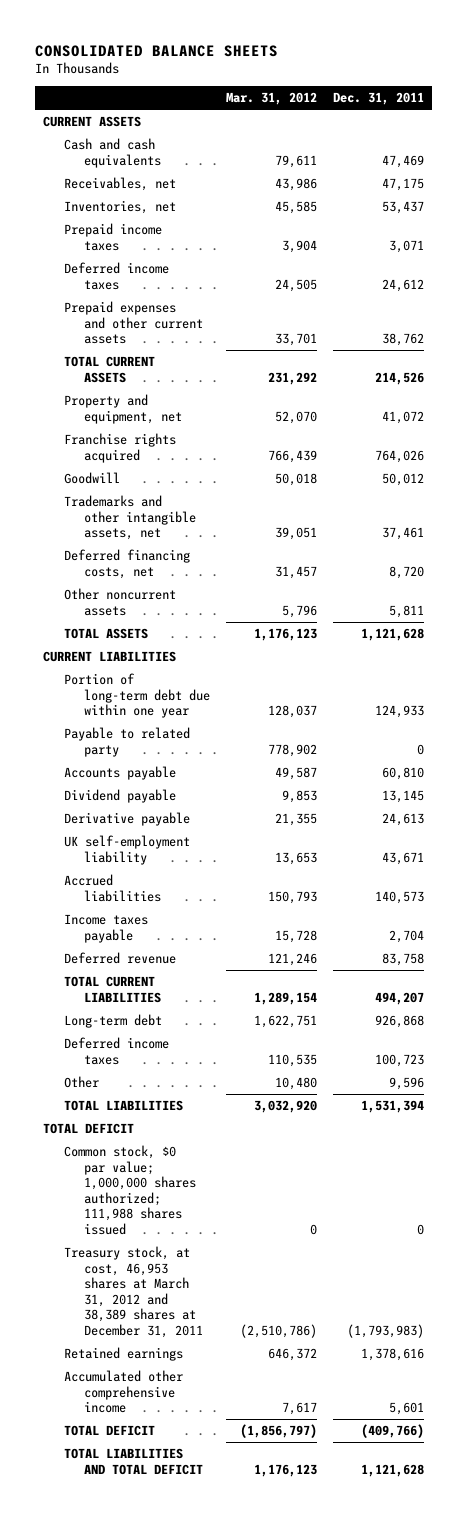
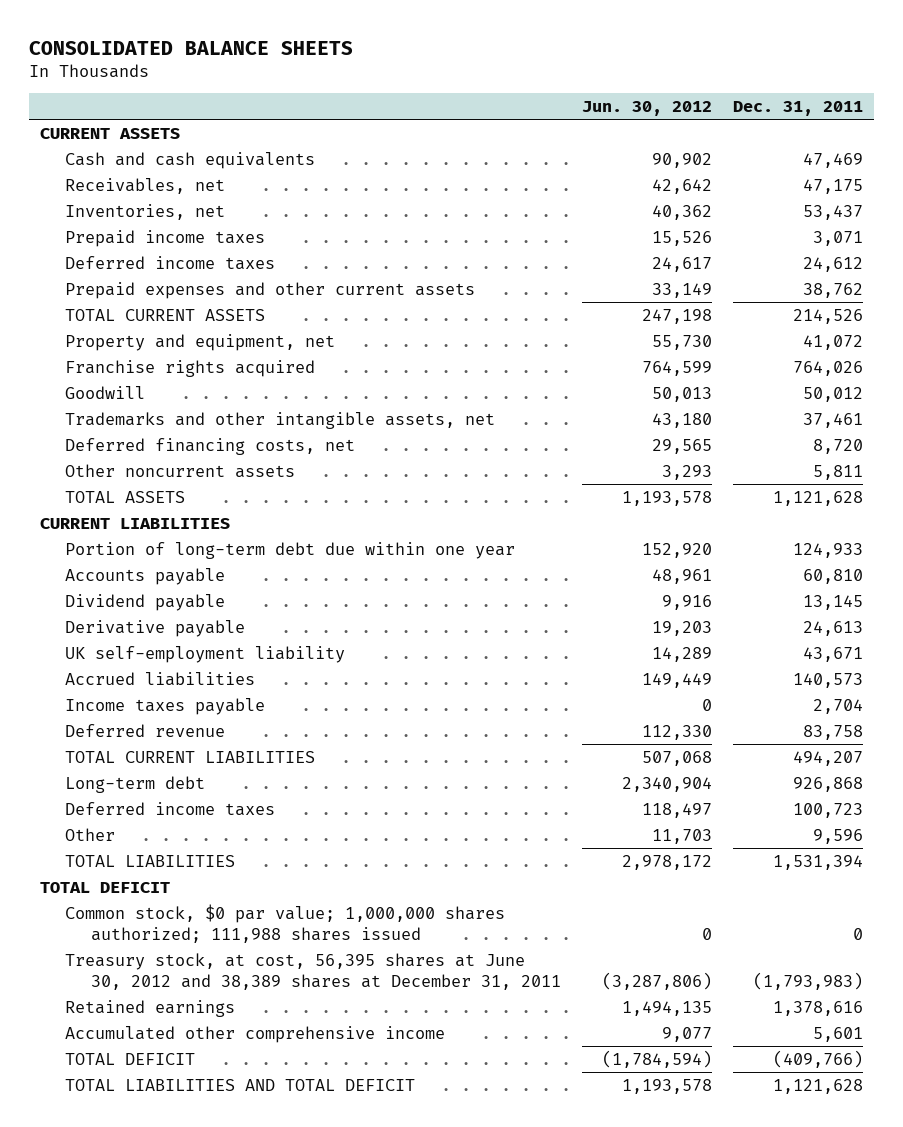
- | Mar. 31, 2012 | Dec. 31, 2011
+ | Jun. 30, 2012 | Dec. 31, 2011
- Payable to related party | 778,902 | 0
- Treasury stock, at cost, 46,953 shares at March 31, 2012 and 38,389 shares at December 31, 2011 | (2,510,786) | (1,793,983)
+ Treasury stock, at cost, 56,395 shares at June 30, 2012 and 38,389 shares at December 31, 2011 | (3,287,806) | (1,793,983)

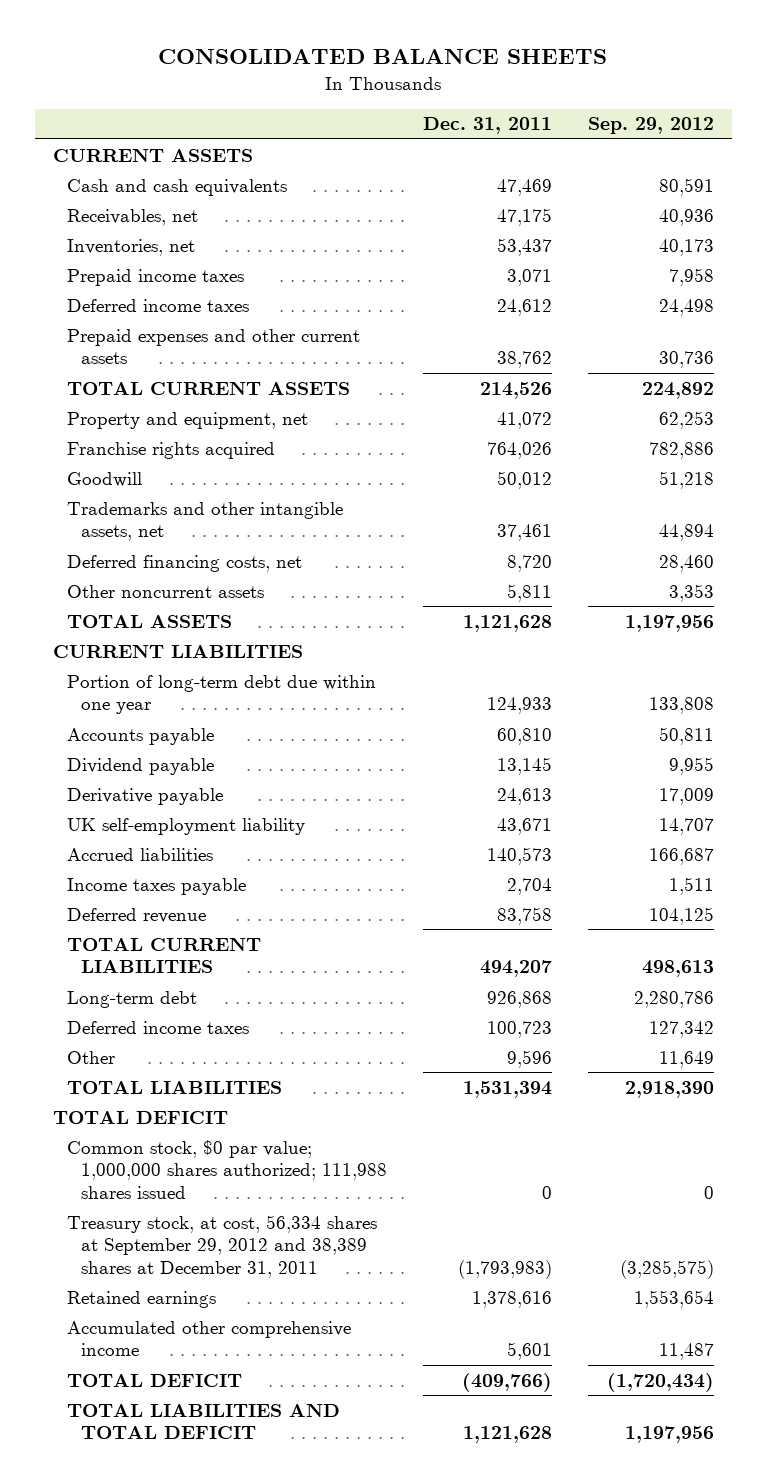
- | Jun. 30, 2012 | Dec. 31, 2011
+ | Dec. 31, 2011 | Sep. 29, 2012
- Treasury stock, at cost, 56,395 shares at June 30, 2012 and 38,389 shares at December 31, 2011 | (3,287,806) | (1,793,983)
+ Treasury stock, at cost, 56,334 shares at September 29, 2012 and 38,389 shares at December 31, 2011 | (1,793,983) | (3,285,575)

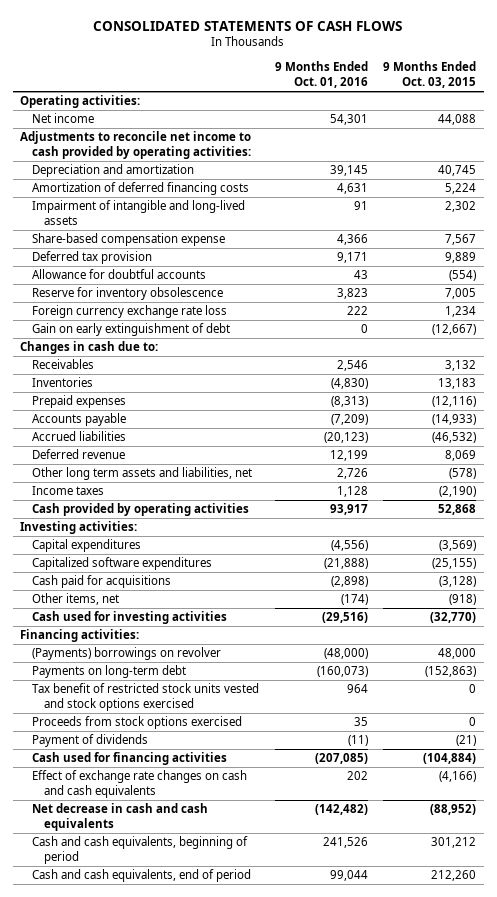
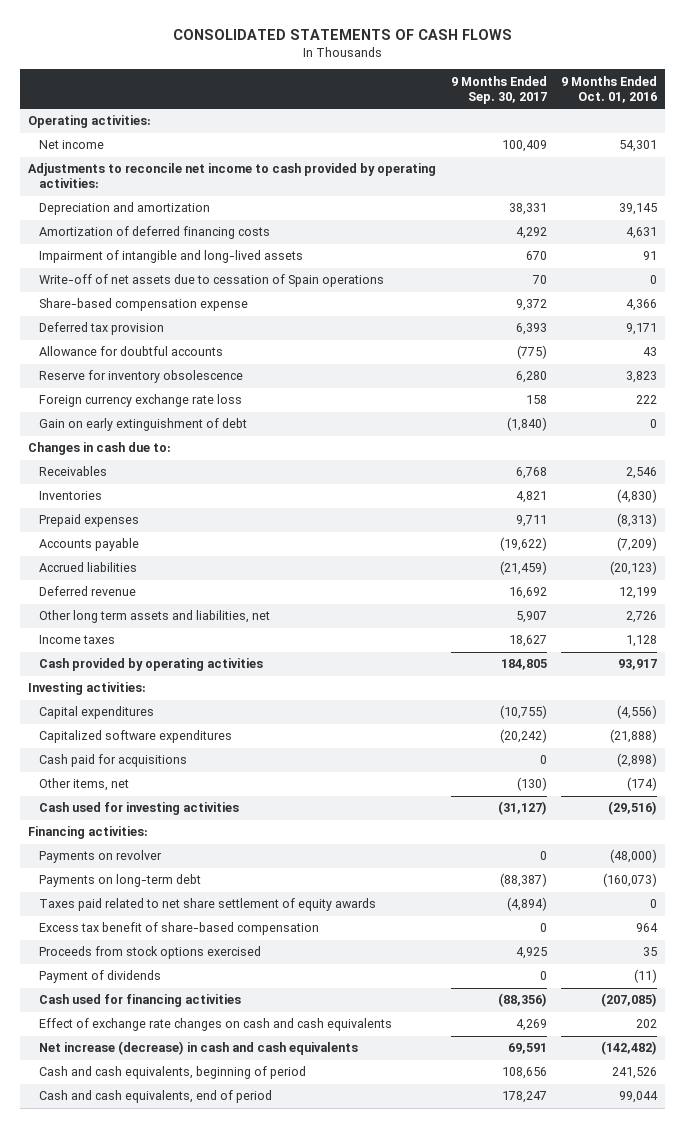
- | 9 Months Ended Oct. 01, 2016 | 9 Months Ended Oct. 03, 2015
+ | 9 Months Ended Sep. 30, 2017 | 9 Months Ended Oct. 01, 2016
+ Write-off of net assets due to cessation of Spain operations | 70 | 0
- (Payments) borrowings on revolver | (48,000) | 48,000
+ Payments on revolver | 0 | (48,000)
- Tax benefit of restricted stock units vested and stock options exercised | 964 | 0
+ Taxes paid related to net share settlement of equity awards | (4,894) | 0
+ Excess tax benefit of share-based compensation | 0 | 964
- Net decrease in cash and cash equivalents | (142,482) | (88,952)
+ Net increase (decrease) in cash and cash equivalents | 69,591 | (142,482)

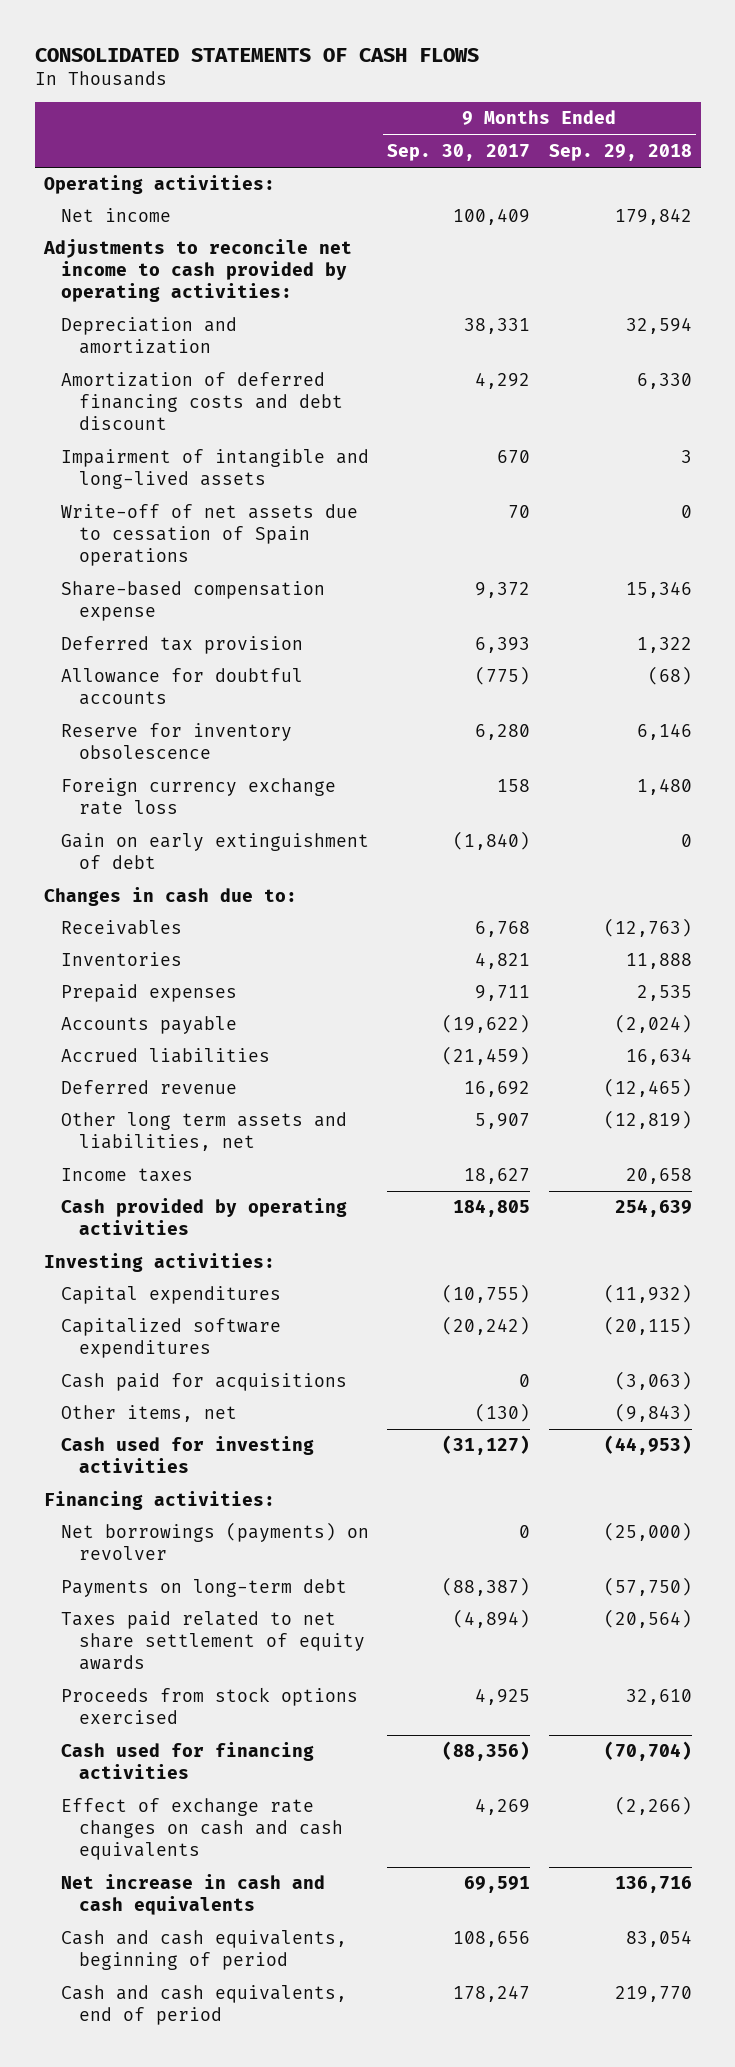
- | 9 Months Ended Sep. 30, 2017 | 9 Months Ended Oct. 01, 2016
+ | 9 Months Ended Sep. 30, 2017 | 9 Months Ended Sep. 29, 2018
- Amortization of deferred financing costs | 4,292 | 4,631
+ Amortization of deferred financing costs and debt discount | 4,292 | 6,330
- Payments on revolver | 0 | (48,000)
+ Net borrowings (payments) on revolver | 0 | (25,000)
- Excess tax benefit of share-based compensation | 0 | 964
- Payment of dividends | 0 | (11)
- Net increase (decrease) in cash and cash equivalents | 69,591 | (142,482)
+ Net increase in cash and cash equivalents | 69,591 | 136,716

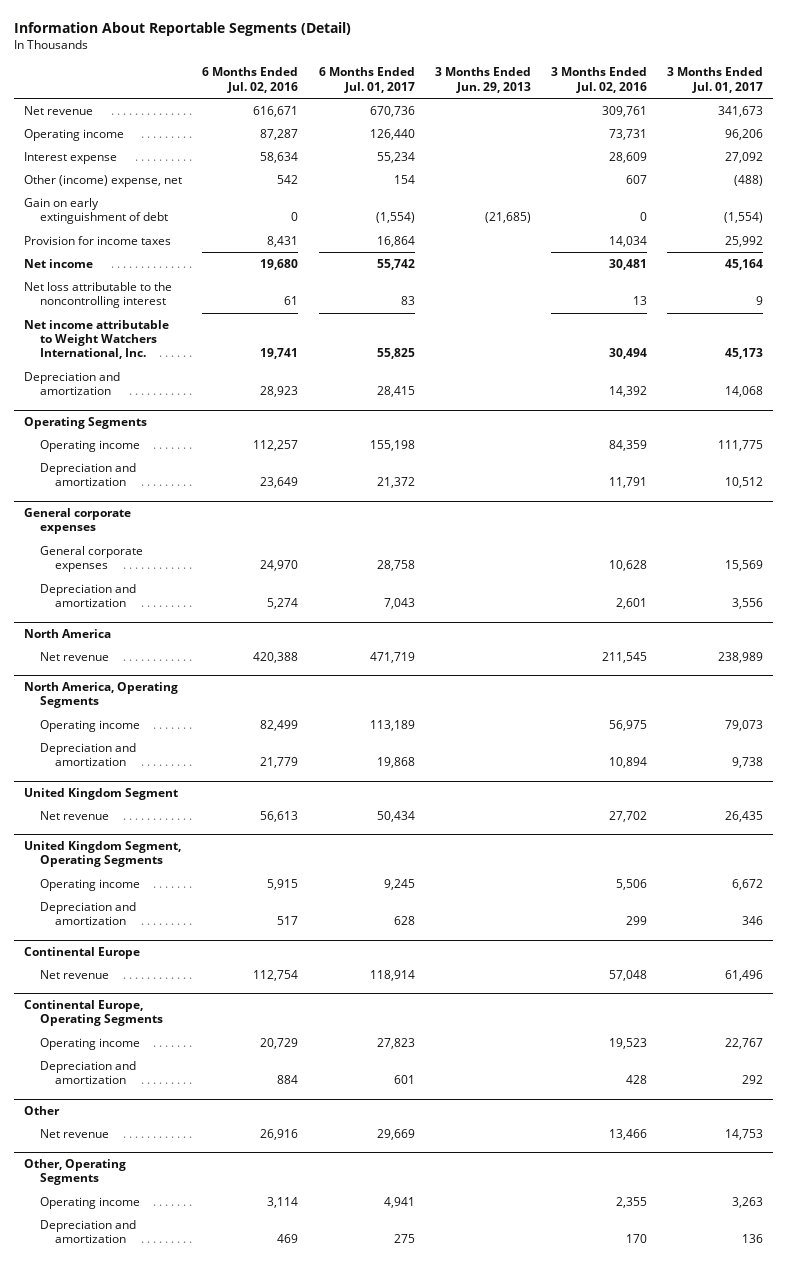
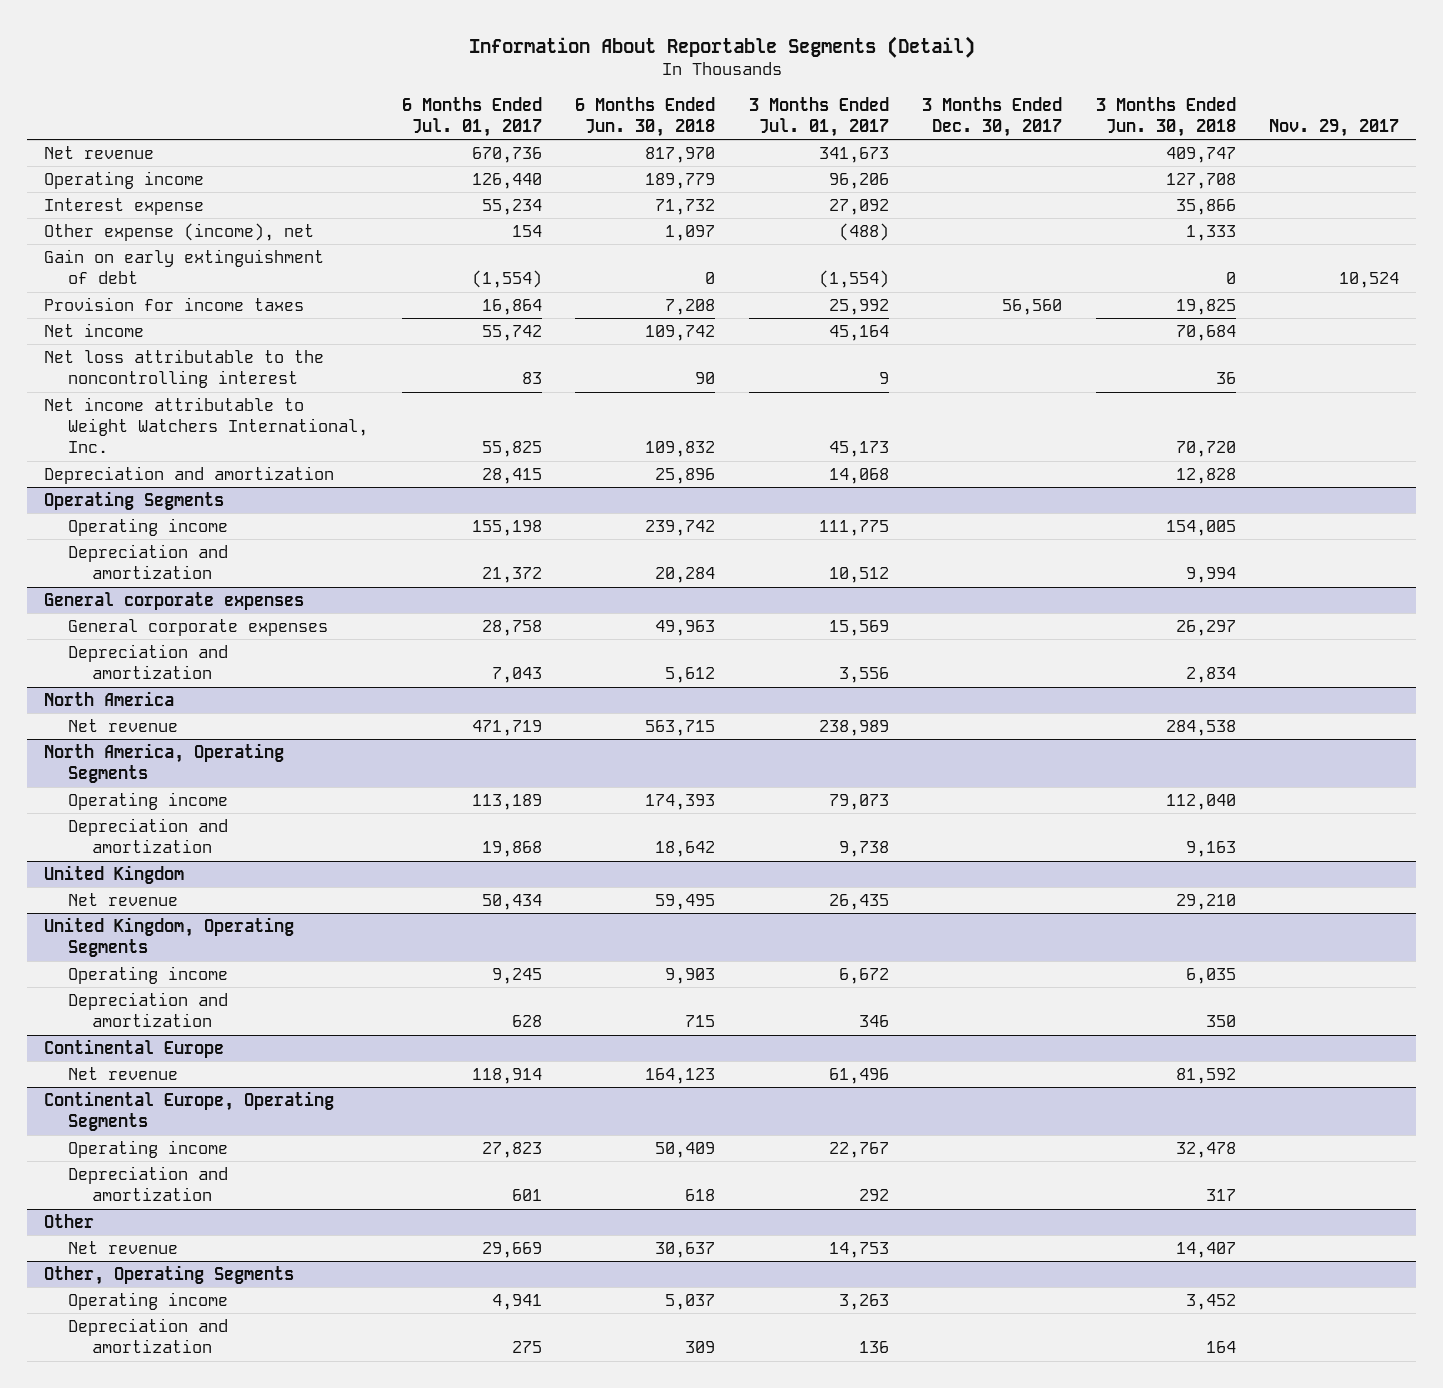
- | 6 Months Ended Jul. 02, 2016 | 6 Months Ended Jul. 01, 2017 | 3 Months Ended Jun. 29, 2013 | 3 Months Ended Jul. 02, 2016 | 3 Months Ended Jul. 01, 2017
+ | 6 Months Ended Jul. 01, 2017 | 6 Months Ended Jun. 30, 2018 | 3 Months Ended Jul. 01, 2017 | 3 Months Ended Dec. 30, 2017 | 3 Months Ended Jun. 30, 2018 | Nov. 29, 2017
- Other (income) expense, net | 542 | 154 | | 607 | (488)
+ Other expense (income), net | 154 | 1,097 | (488) | | 1,333 |
- United Kingdom Segment
+ United Kingdom
- United Kingdom Segment, Operating Segments
+ United Kingdom, Operating Segments

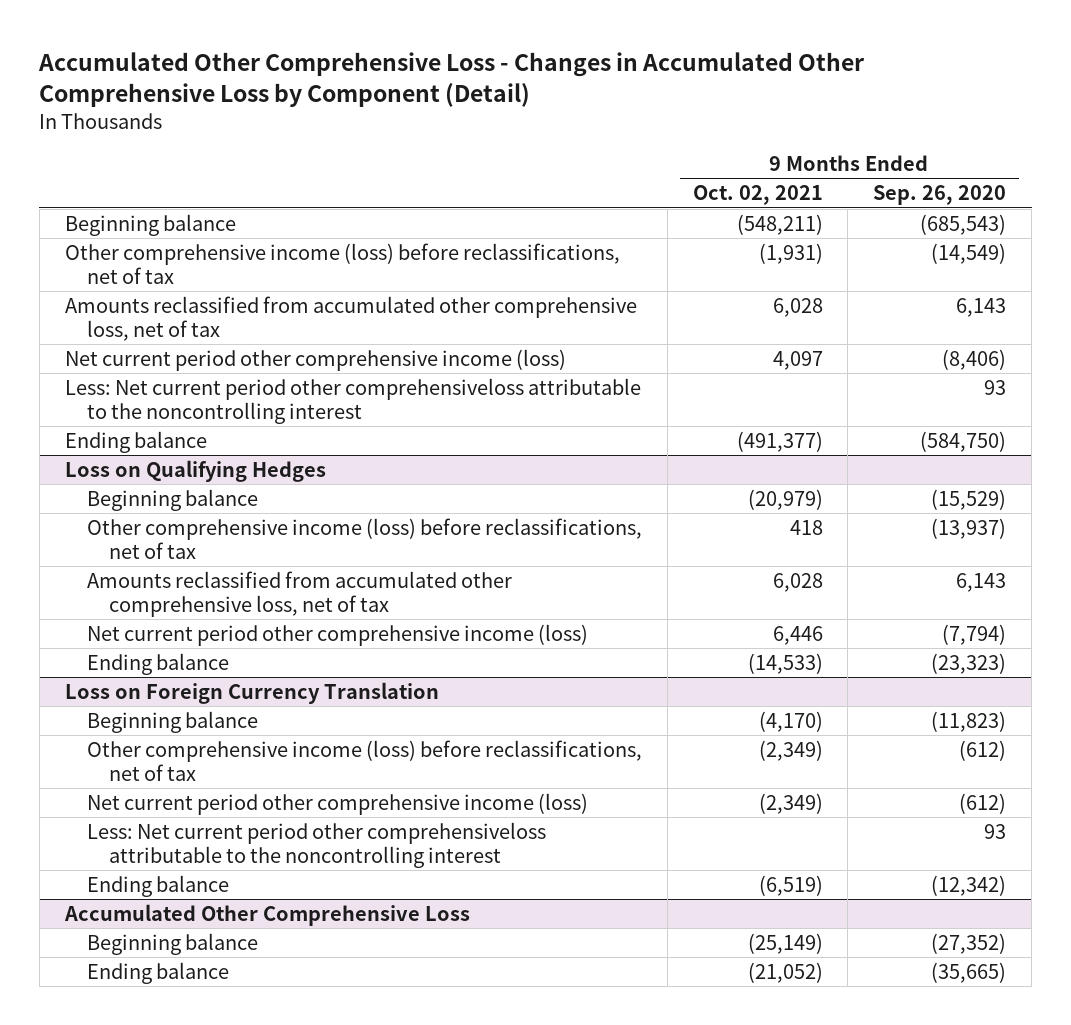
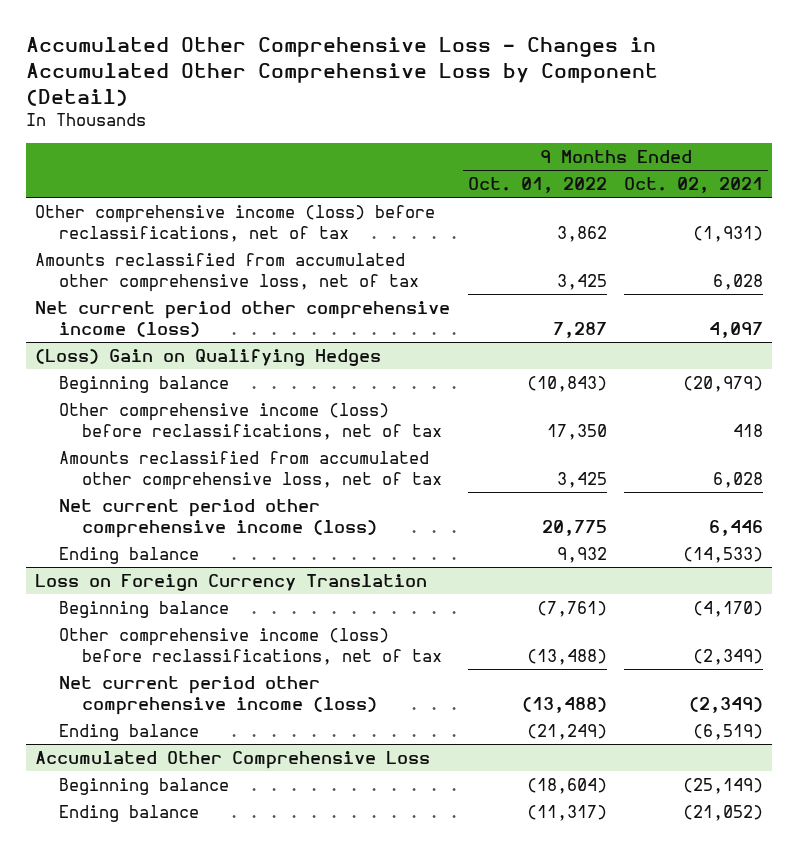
- | 9 Months Ended Oct. 02, 2021 | 9 Months Ended Sep. 26, 2020
+ | 9 Months Ended Oct. 01, 2022 | 9 Months Ended Oct. 02, 2021
- Beginning balance | (548,211) | (685,543)
- Less: Net current period other comprehensiveloss attributable to the noncontrolling interest | | 93
- Ending balance | (491,377) | (584,750)
- Loss on Qualifying Hedges
+ (Loss) Gain on Qualifying Hedges
@ Loss on Foreign Currency Translation
- Less: Net current period other comprehensiveloss attributable to the noncontrolling interest | | 93

